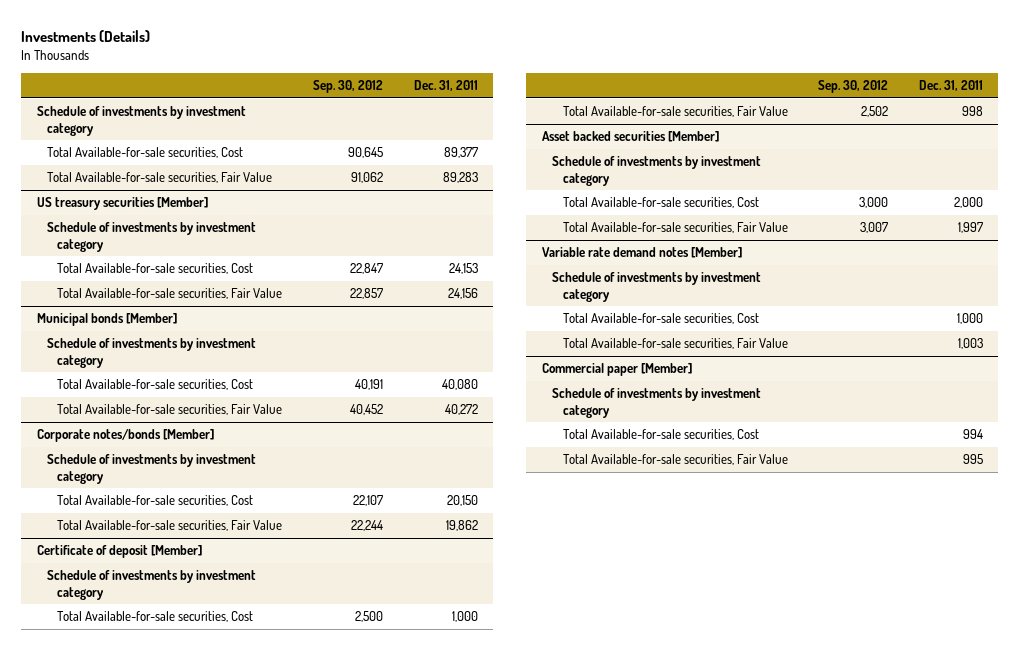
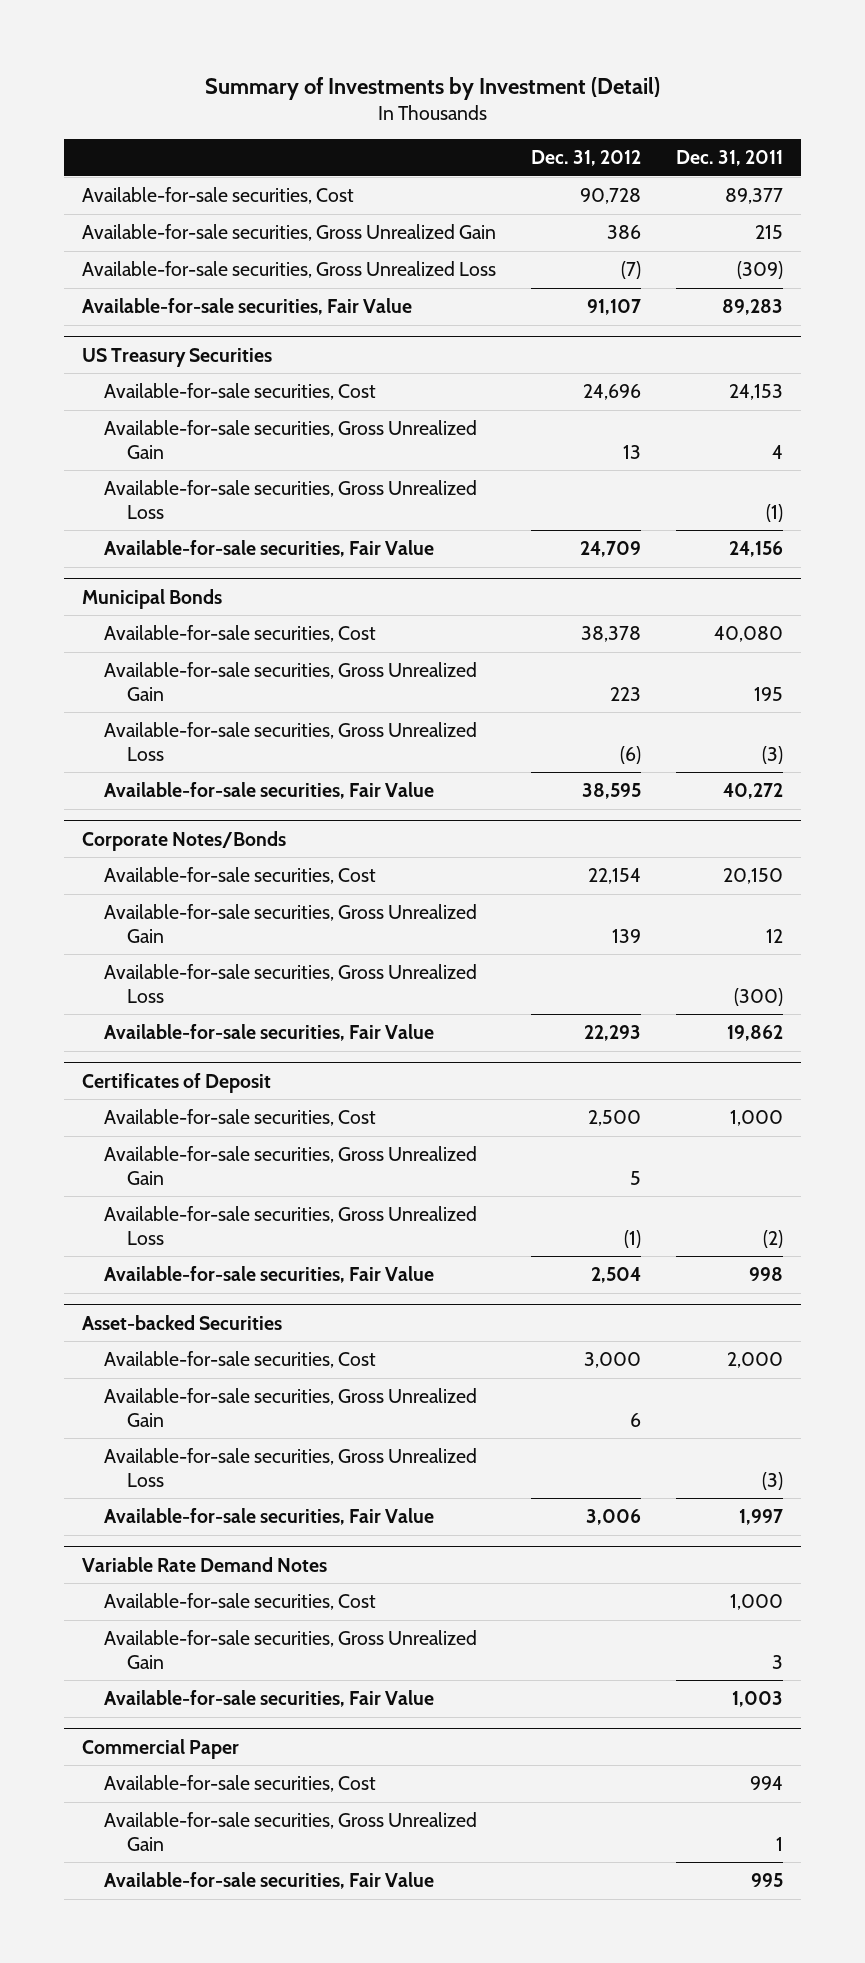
- Investments (Details)
+ Summary of Investments by Investment (Detail)
- | Sep. 30, 2012 | Dec. 31, 2011
+ | Dec. 31, 2012 | Dec. 31, 2011
- Schedule of investments by investment category
- Total Available-for-sale securities, Cost | 90,645 | 89,377
- Total Available-for-sale securities, Fair Value | 91,062 | 89,283
- US treasury securities [Member]
- Schedule of investments by investment category
- Total Available-for-sale securities, Cost | 22,847 | 24,153
- Total Available-for-sale securities, Fair Value | 22,857 | 24,156
- Municipal bonds [Member]
- Schedule of investments by investment category
- Total Available-for-sale securities, Cost | 40,191 | 40,080
- Total Available-for-sale securities, Fair Value | 40,452 | 40,272
- Corporate notes/bonds [Member]
- Schedule of investments by investment category
- Total Available-for-sale securities, Cost | 22,107 | 20,150
- Total Available-for-sale securities, Fair Value | 22,244 | 19,862
- Certificate of deposit [Member]
- Schedule of investments by investment category
- Total Available-for-sale securities, Cost | 2,500 | 1,000
- Total Available-for-sale securities, Fair Value | 2,502 | 998
- Asset backed securities [Member]
- Schedule of investments by investment category
- Total Available-for-sale securities, Cost | 3,000 | 2,000
- Total Available-for-sale securities, Fair Value | 3,007 | 1,997
- Variable rate demand notes [Member]
- Schedule of investments by investment category
- Total Available-for-sale securities, Cost | | 1,000
- Total Available-for-sale securities, Fair Value | | 1,003
- Commercial paper [Member]
- Schedule of investments by investment category
- Total Available-for-sale securities, Cost | | 994
- Total Available-for-sale securities, Fair Value | | 995
+ Available-for-sale securities, Cost | 90,728 | 89,377
+ Available-for-sale securities, Gross Unrealized Gain | 386 | 215
+ Available-for-sale securities, Gross Unrealized Loss | (7) | (309)
+ Available-for-sale securities, Fair Value | 91,107 | 89,283
+ US Treasury Securities
+ Available-for-sale securities, Cost | 24,696 | 24,153
+ Available-for-sale securities, Gross Unrealized Gain | 13 | 4
+ Available-for-sale securities, Gross Unrealized Loss | | (1)
+ Available-for-sale securities, Fair Value | 24,709 | 24,156
+ Municipal Bonds
+ Available-for-sale securities, Cost | 38,378 | 40,080
+ Available-for-sale securities, Gross Unrealized Gain | 223 | 195
+ Available-for-sale securities, Gross Unrealized Loss | (6) | (3)
+ Available-for-sale securities, Fair Value | 38,595 | 40,272
+ Corporate Notes/Bonds
+ Available-for-sale securities, Cost | 22,154 | 20,150
+ Available-for-sale securities, Gross Unrealized Gain | 139 | 12
+ Available-for-sale securities, Gross Unrealized Loss | | (300)
+ Available-for-sale securities, Fair Value | 22,293 | 19,862
+ Certificates of Deposit
+ Available-for-sale securities, Cost | 2,500 | 1,000
+ Available-for-sale securities, Gross Unrealized Gain | 5 |
+ Available-for-sale securities, Gross Unrealized Loss | (1) | (2)
+ Available-for-sale securities, Fair Value | 2,504 | 998
+ Asset-backed Securities
+ Available-for-sale securities, Cost | 3,000 | 2,000
+ Available-for-sale securities, Gross Unrealized Gain | 6 |
+ Available-for-sale securities, Gross Unrealized Loss | | (3)
+ Available-for-sale securities, Fair Value | 3,006 | 1,997
+ Variable Rate Demand Notes
+ Available-for-sale securities, Cost | | 1,000
+ Available-for-sale securities, Gross Unrealized Gain | | 3
+ Available-for-sale securities, Fair Value | | 1,003
+ Commercial Paper
+ Available-for-sale securities, Cost | | 994
+ Available-for-sale securities, Gross Unrealized Gain | | 1
+ Available-for-sale securities, Fair Value | | 995

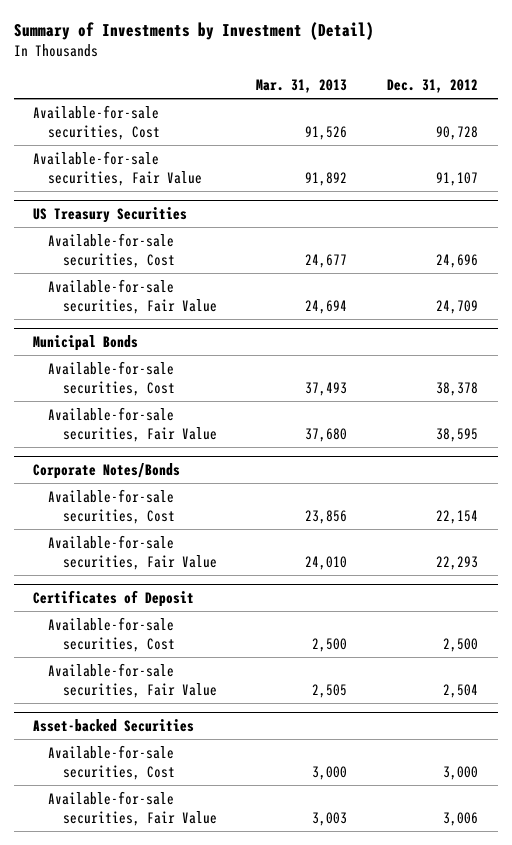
- | Dec. 31, 2012 | Dec. 31, 2011
+ | Mar. 31, 2013 | Dec. 31, 2012
- Available-for-sale securities, Gross Unrealized Gain | 386 | 215
- Available-for-sale securities, Gross Unrealized Loss | (7) | (309)
@ US Treasury Securities
- Available-for-sale securities, Gross Unrealized Gain | 13 | 4
- Available-for-sale securities, Gross Unrealized Loss | | (1)
@ Municipal Bonds
- Available-for-sale securities, Gross Unrealized Gain | 223 | 195
- Available-for-sale securities, Gross Unrealized Loss | (6) | (3)
@ Corporate Notes/Bonds
- Available-for-sale securities, Gross Unrealized Gain | 139 | 12
- Available-for-sale securities, Gross Unrealized Loss | | (300)
@ Certificates of Deposit
- Available-for-sale securities, Gross Unrealized Gain | 5 |
- Available-for-sale securities, Gross Unrealized Loss | (1) | (2)
@ Asset-backed Securities
- Available-for-sale securities, Gross Unrealized Gain | 6 |
- Available-for-sale securities, Gross Unrealized Loss | | (3)
- Variable Rate Demand Notes
- Available-for-sale securities, Cost | | 1,000
- Available-for-sale securities, Gross Unrealized Gain | | 3
- Available-for-sale securities, Fair Value | | 1,003
- Commercial Paper
- Available-for-sale securities, Cost | | 994
- Available-for-sale securities, Gross Unrealized Gain | | 1
- Available-for-sale securities, Fair Value | | 995

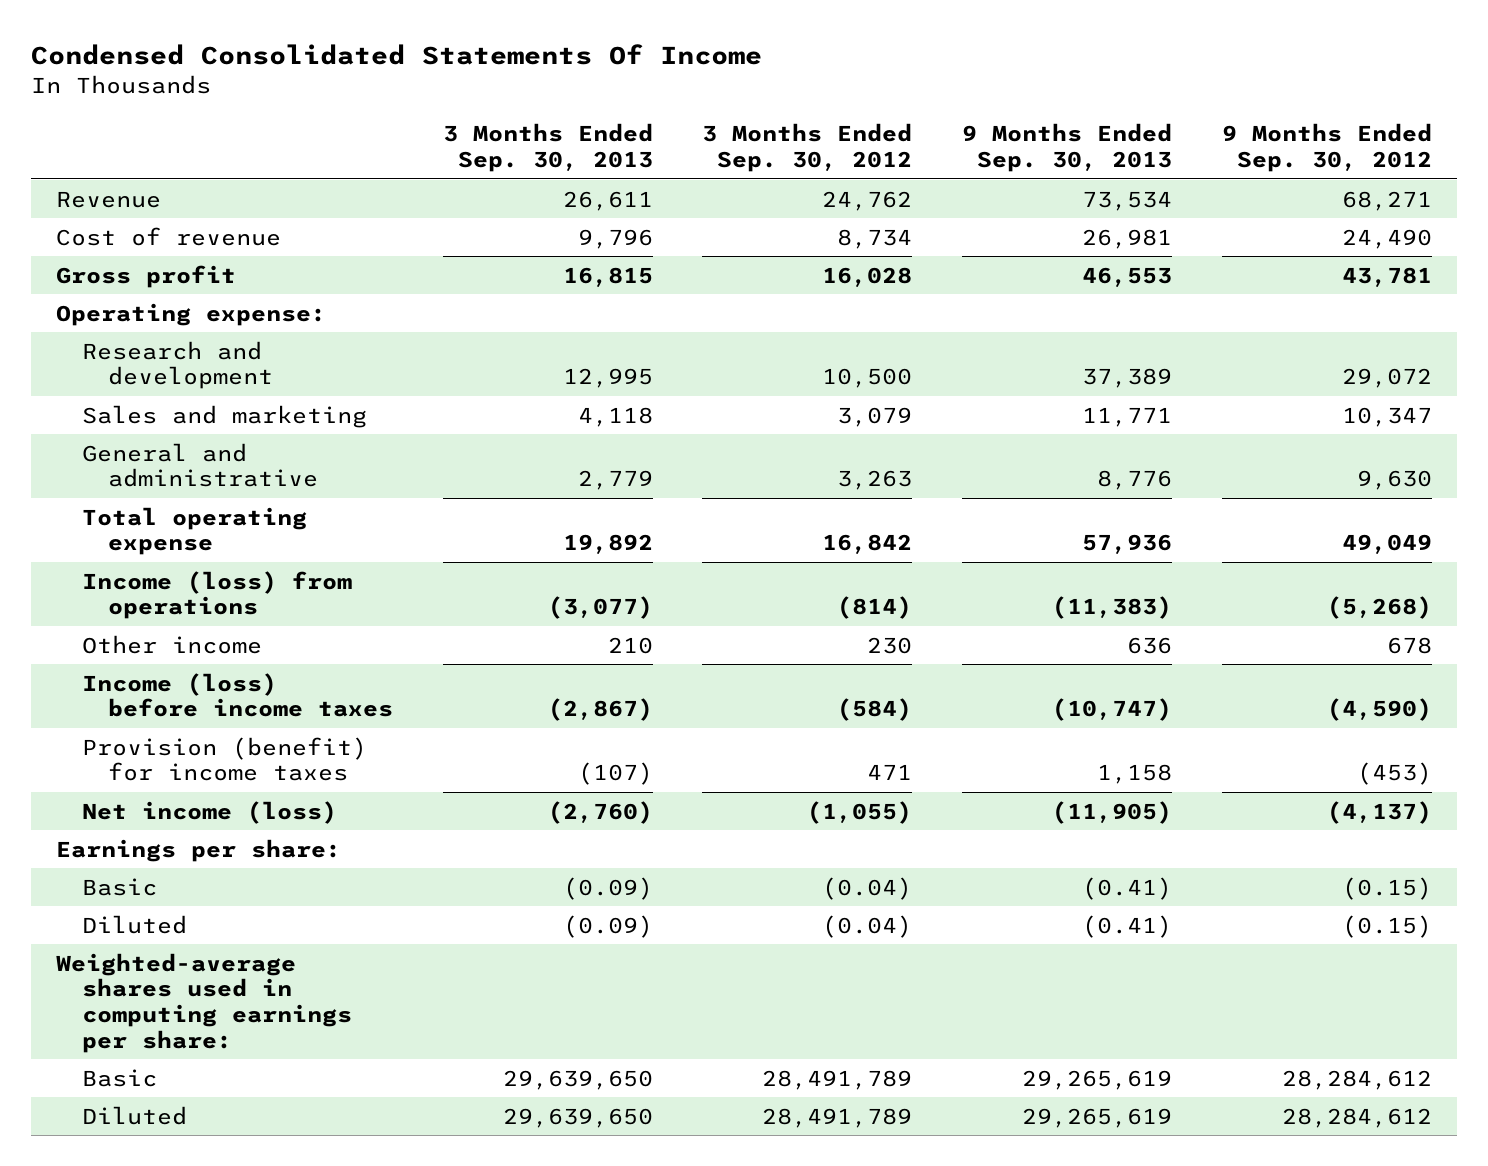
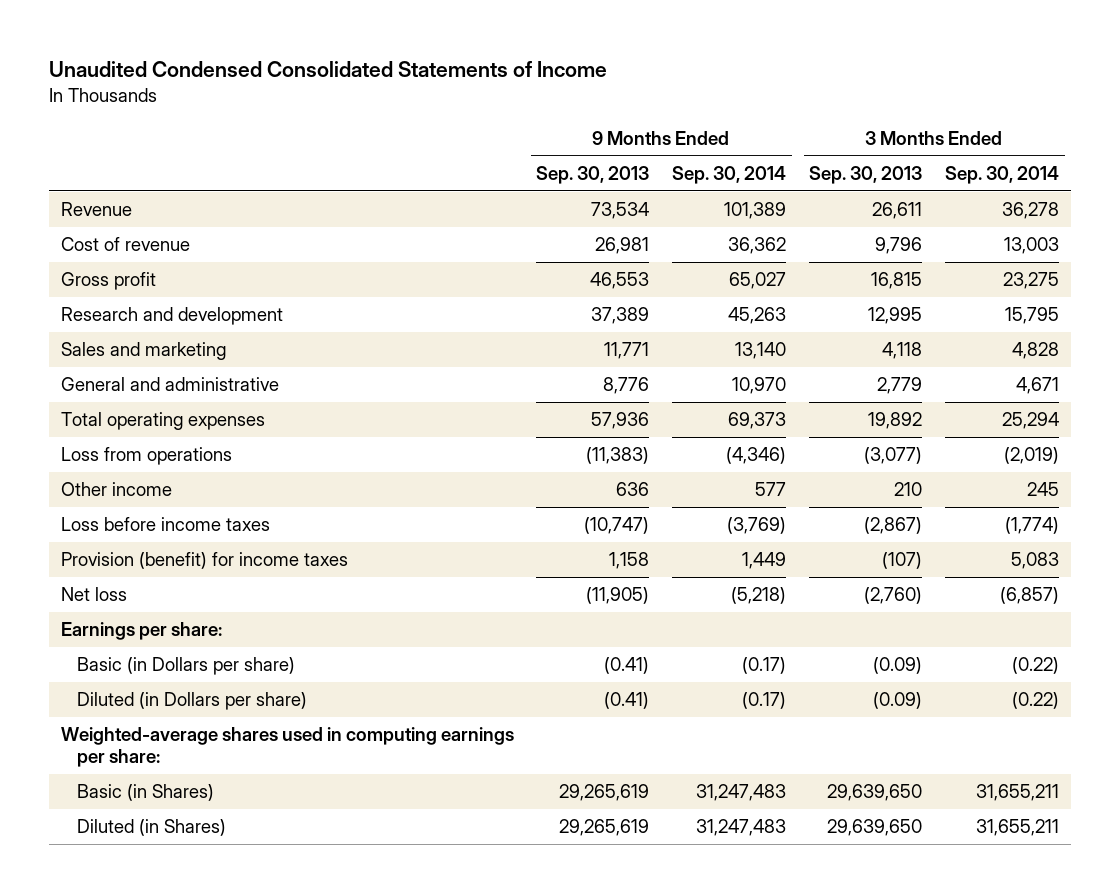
- Condensed Consolidated Statements Of Income
+ Unaudited Condensed Consolidated Statements of Income
- | 3 Months Ended Sep. 30, 2013 | 3 Months Ended Sep. 30, 2012 | 9 Months Ended Sep. 30, 2013 | 9 Months Ended Sep. 30, 2012
+ | 9 Months Ended Sep. 30, 2013 | 9 Months Ended Sep. 30, 2014 | 3 Months Ended Sep. 30, 2013 | 3 Months Ended Sep. 30, 2014
- Operating expense:
- Total operating expense | 19,892 | 16,842 | 57,936 | 49,049
- Income (loss) from operations | (3,077) | (814) | (11,383) | (5,268)
+ Total operating expenses | 57,936 | 69,373 | 19,892 | 25,294
+ Loss from operations | (11,383) | (4,346) | (3,077) | (2,019)
- Income (loss) before income taxes | (2,867) | (584) | (10,747) | (4,590)
+ Loss before income taxes | (10,747) | (3,769) | (2,867) | (1,774)
- Net income (loss) | (2,760) | (1,055) | (11,905) | (4,137)
+ Net loss | (11,905) | (5,218) | (2,760) | (6,857)
- Basic | (0.09) | (0.04) | (0.41) | (0.15)
- Diluted | (0.09) | (0.04) | (0.41) | (0.15)
+ Basic (in Dollars per share) | (0.41) | (0.17) | (0.09) | (0.22)
+ Diluted (in Dollars per share) | (0.41) | (0.17) | (0.09) | (0.22)
- Basic | 29,639,650 | 28,491,789 | 29,265,619 | 28,284,612
- Diluted | 29,639,650 | 28,491,789 | 29,265,619 | 28,284,612
+ Basic (in Shares) | 29,265,619 | 31,247,483 | 29,639,650 | 31,655,211
+ Diluted (in Shares) | 29,265,619 | 31,247,483 | 29,639,650 | 31,655,211

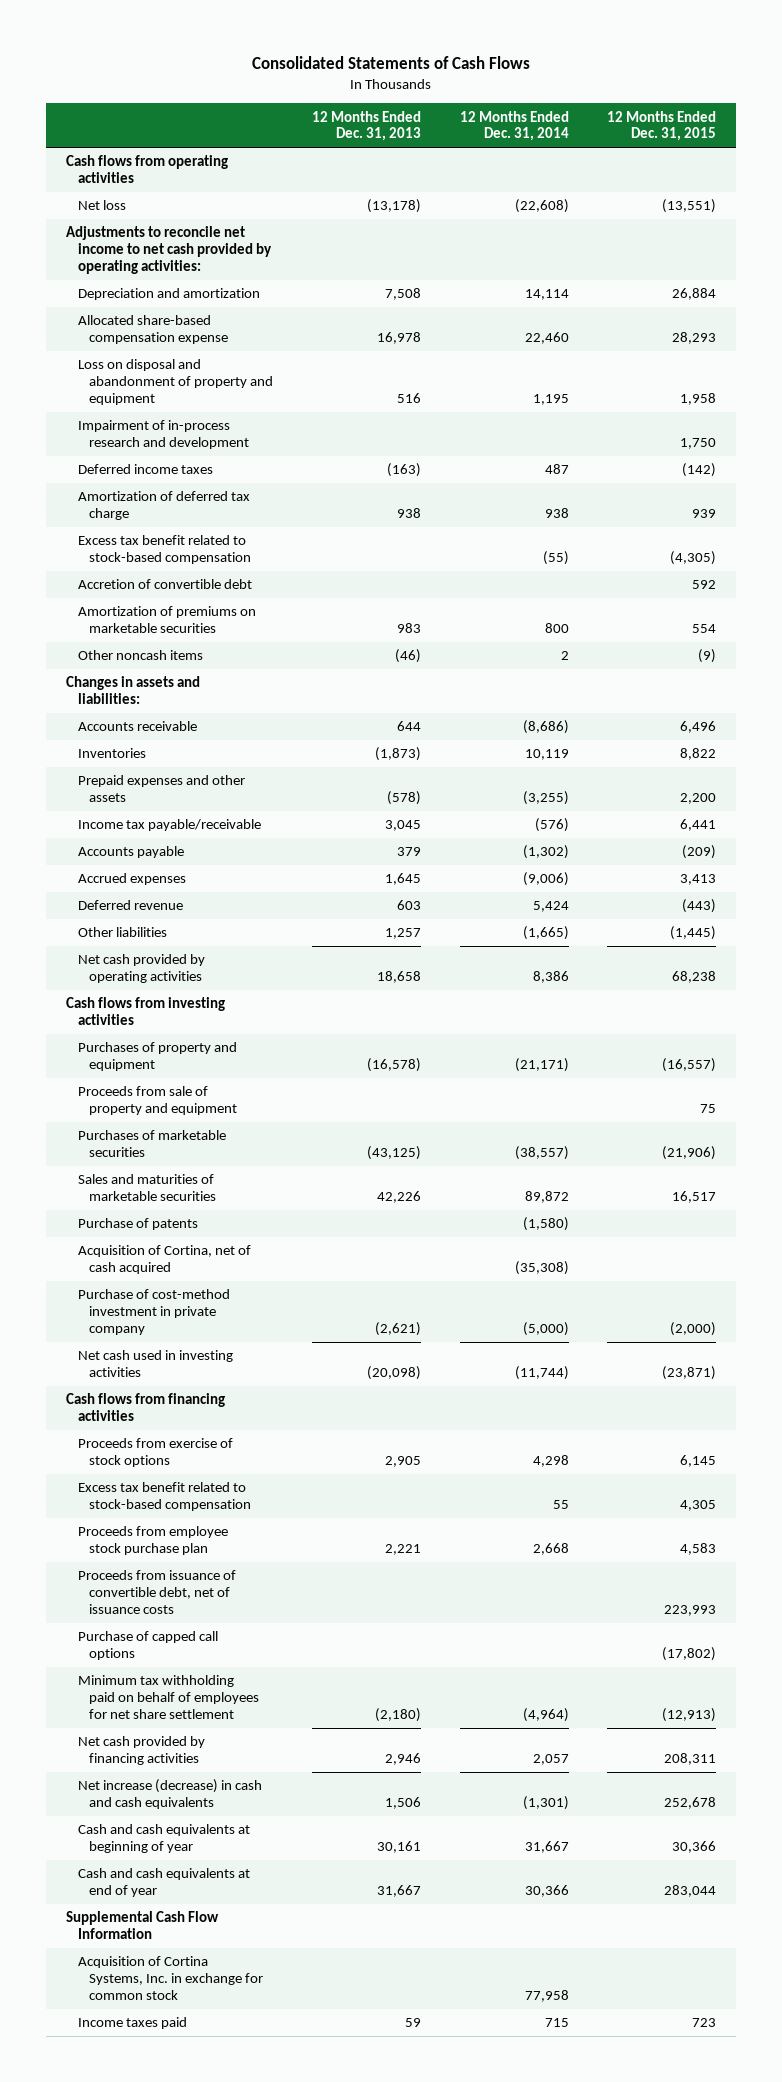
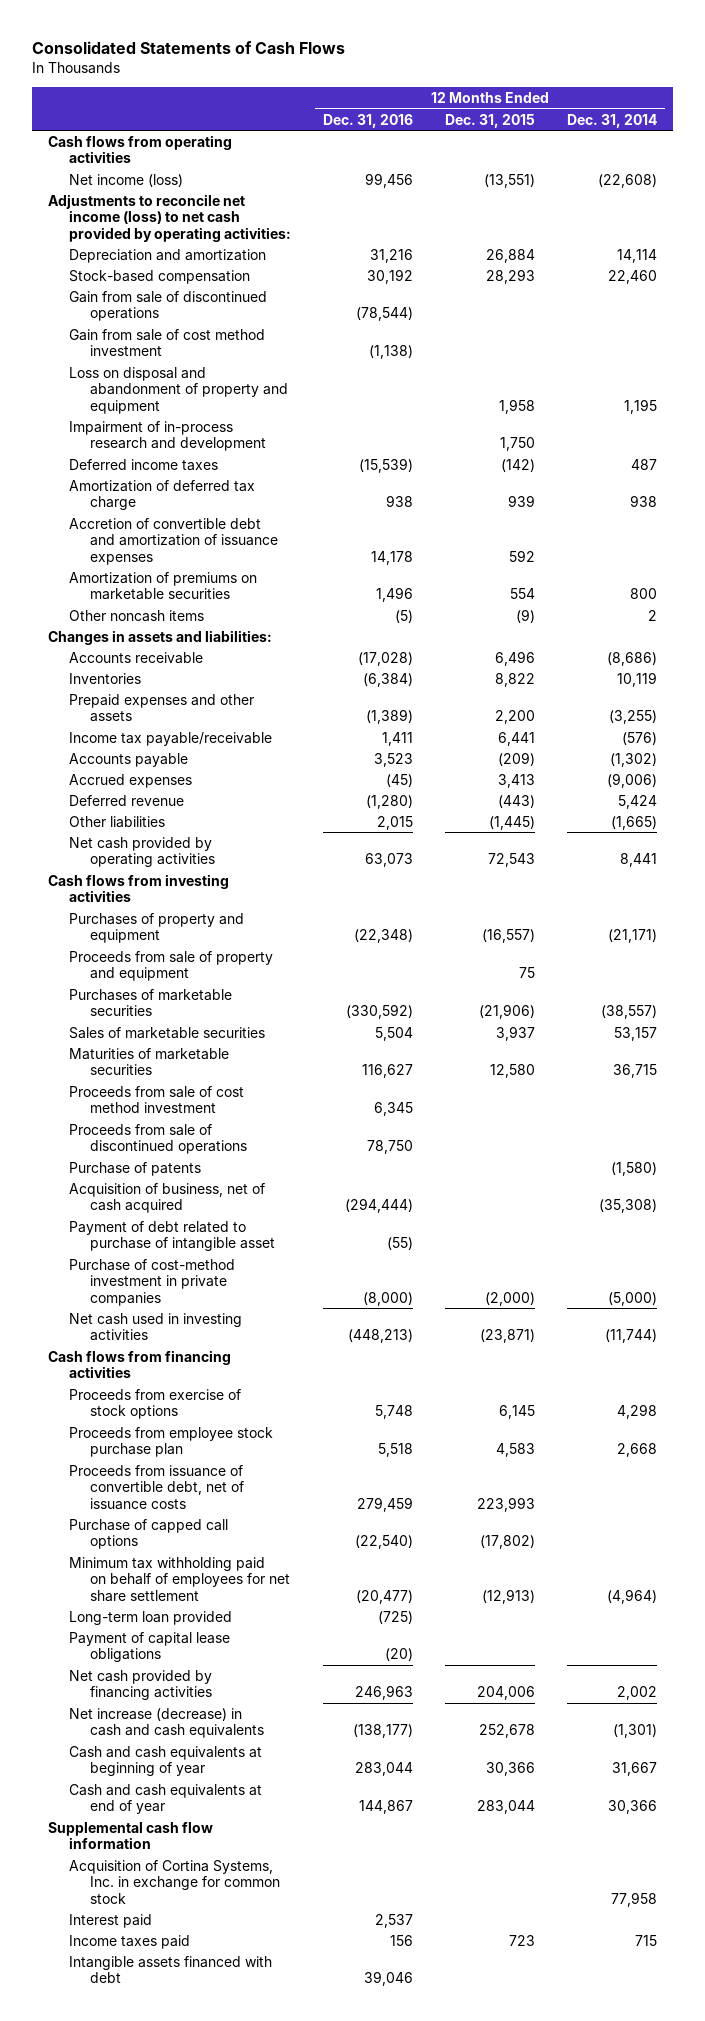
- | 12 Months Ended Dec. 31, 2013 | 12 Months Ended Dec. 31, 2014 | 12 Months Ended Dec. 31, 2015
+ | 12 Months Ended Dec. 31, 2016 | 12 Months Ended Dec. 31, 2015 | 12 Months Ended Dec. 31, 2014
- Net loss | (13,178) | (22,608) | (13,551)
- Adjustments to reconcile net income to net cash provided by operating activities:
+ Net income (loss) | 99,456 | (13,551) | (22,608)
+ Adjustments to reconcile net income (loss) to net cash provided by operating activities:
- Allocated share-based compensation expense | 16,978 | 22,460 | 28,293
+ Stock-based compensation | 30,192 | 28,293 | 22,460
+ Gain from sale of discontinued operations | (78,544) | |
+ Gain from sale of cost method investment | (1,138) | |
- Excess tax benefit related to stock-based compensation | | (55) | (4,305)
- Accretion of convertible debt | | | 592
+ Accretion of convertible debt and amortization of issuance expenses | 14,178 | 592 |
- Net cash provided by operating activities | 18,658 | 8,386 | 68,238
+ Net cash provided by operating activities | 63,073 | 72,543 | 8,441
- Sales and maturities of marketable securities | 42,226 | 89,872 | 16,517
+ Sales of marketable securities | 5,504 | 3,937 | 53,157
+ Maturities of marketable securities | 116,627 | 12,580 | 36,715
+ Proceeds from sale of cost method investment | 6,345 | |
+ Proceeds from sale of discontinued operations | 78,750 | |
- Acquisition of Cortina, net of cash acquired | | (35,308) |
- Purchase of cost-method investment in private company | (2,621) | (5,000) | (2,000)
+ Acquisition of business, net of cash acquired | (294,444) | | (35,308)
+ Payment of debt related to purchase of intangible asset | (55) | |
+ Purchase of cost-method investment in private companies | (8,000) | (2,000) | (5,000)
- Excess tax benefit related to stock-based compensation | | 55 | 4,305
- Net cash provided by financing activities | 2,946 | 2,057 | 208,311
+ Long-term loan provided | (725) | |
+ Payment of capital lease obligations | (20) | |
+ Net cash provided by financing activities | 246,963 | 204,006 | 2,002
- Supplemental Cash Flow Information
+ Supplemental cash flow information
+ Interest paid | 2,537 | |
+ Intangible assets financed with debt | 39,046 | |

